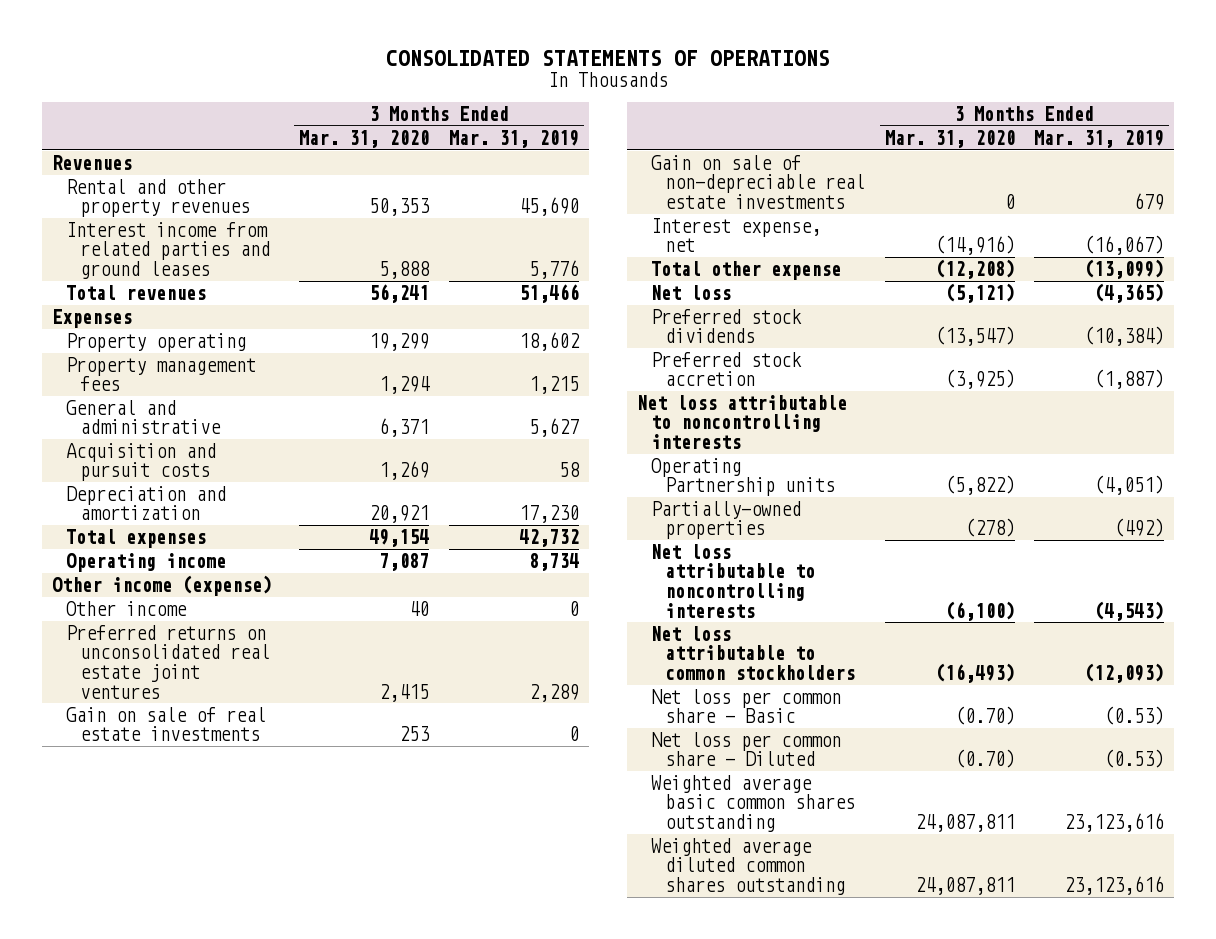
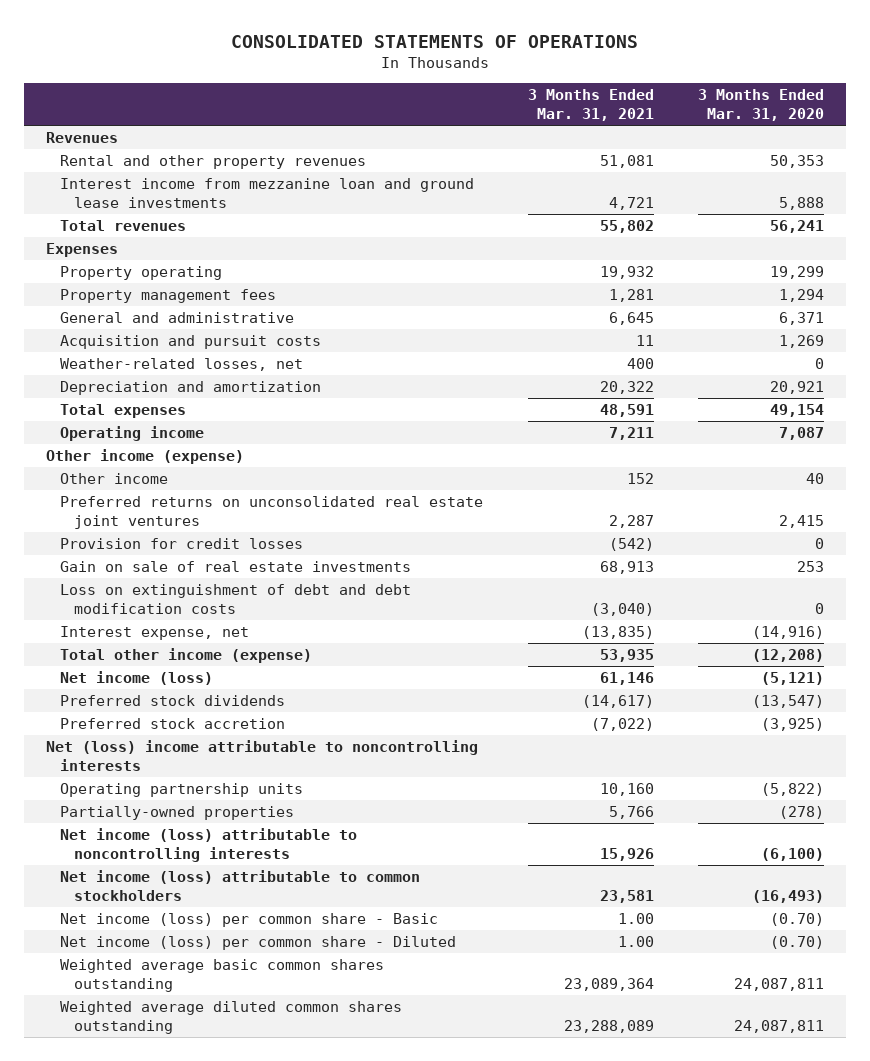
- | 3 Months Ended Mar. 31, 2020 | 3 Months Ended Mar. 31, 2019
+ | 3 Months Ended Mar. 31, 2021 | 3 Months Ended Mar. 31, 2020
- Interest income from related parties and ground leases | 5,888 | 5,776
+ Interest income from mezzanine loan and ground lease investments | 4,721 | 5,888
+ Weather-related losses, net | 400 | 0
+ Provision for credit losses | (542) | 0
- Gain on sale of non-depreciable real estate investments | 0 | 679
+ Loss on extinguishment of debt and debt modification costs | (3,040) | 0
- Total other expense | (12,208) | (13,099)
- Net loss | (5,121) | (4,365)
+ Total other income (expense) | 53,935 | (12,208)
+ Net income (loss) | 61,146 | (5,121)
- Net loss attributable to noncontrolling interests
- Operating Partnership units | (5,822) | (4,051)
+ Net (loss) income attributable to noncontrolling interests
+ Operating partnership units | 10,160 | (5,822)
- Net loss attributable to noncontrolling interests | (6,100) | (4,543)
- Net loss attributable to common stockholders | (16,493) | (12,093)
- Net loss per common share - Basic | (0.70) | (0.53)
- Net loss per common share - Diluted | (0.70) | (0.53)
+ Net income (loss) attributable to noncontrolling interests | 15,926 | (6,100)
+ Net income (loss) attributable to common stockholders | 23,581 | (16,493)
+ Net income (loss) per common share - Basic | 1.00 | (0.70)
+ Net income (loss) per common share - Diluted | 1.00 | (0.70)

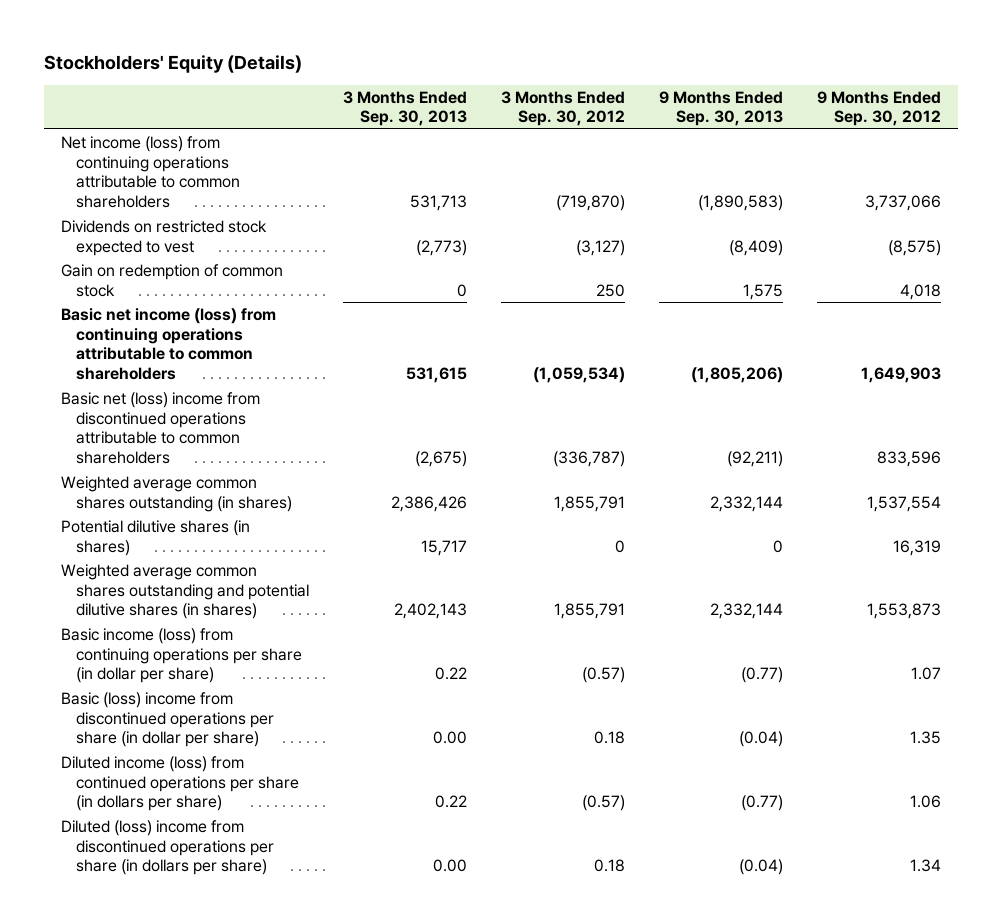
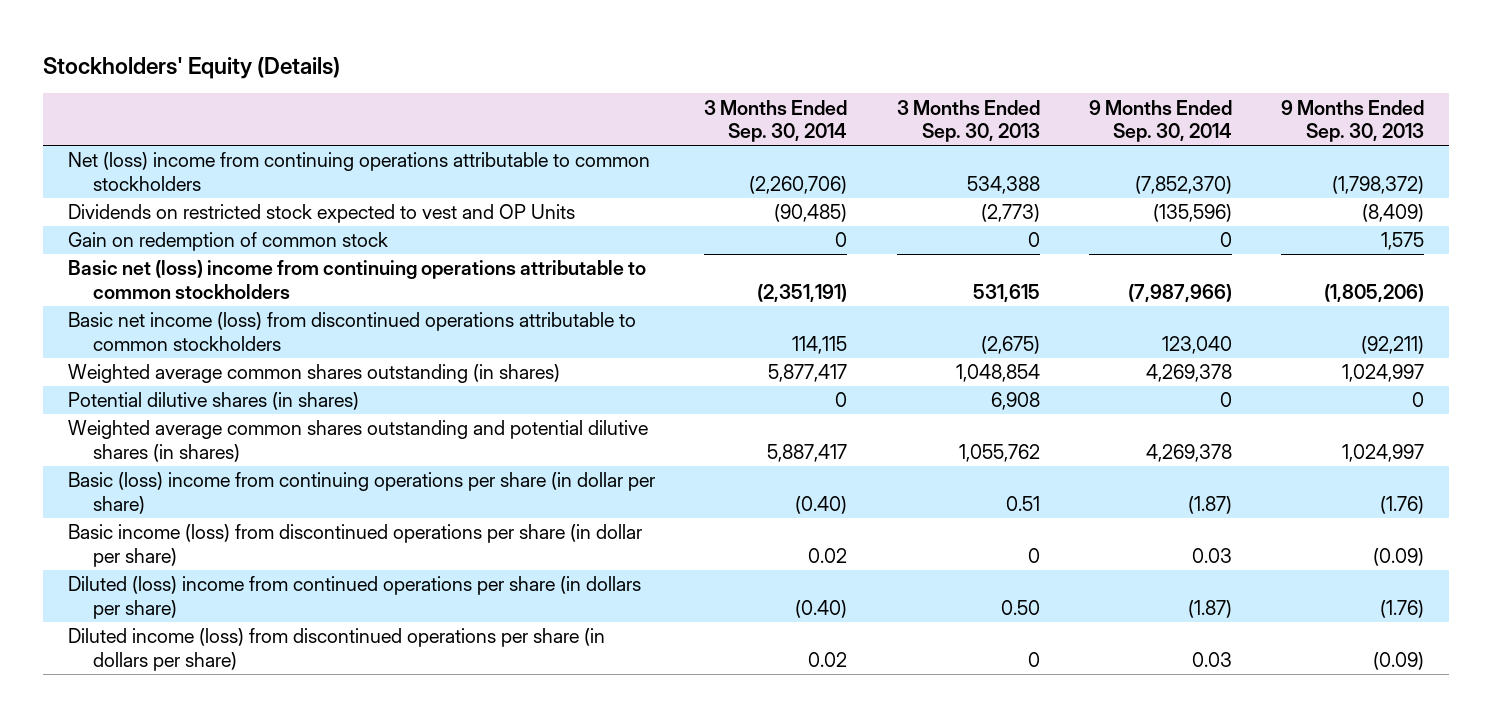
- | 3 Months Ended Sep. 30, 2013 | 3 Months Ended Sep. 30, 2012 | 9 Months Ended Sep. 30, 2013 | 9 Months Ended Sep. 30, 2012
+ | 3 Months Ended Sep. 30, 2014 | 3 Months Ended Sep. 30, 2013 | 9 Months Ended Sep. 30, 2014 | 9 Months Ended Sep. 30, 2013
- Net income (loss) from continuing operations attributable to common shareholders | 531,713 | (719,870) | (1,890,583) | 3,737,066
- Dividends on restricted stock expected to vest | (2,773) | (3,127) | (8,409) | (8,575)
+ Net (loss) income from continuing operations attributable to common stockholders | (2,260,706) | 534,388 | (7,852,370) | (1,798,372)
+ Dividends on restricted stock expected to vest and OP Units | (90,485) | (2,773) | (135,596) | (8,409)
- Basic net income (loss) from continuing operations attributable to common shareholders | 531,615 | (1,059,534) | (1,805,206) | 1,649,903
- Basic net (loss) income from discontinued operations attributable to common shareholders | (2,675) | (336,787) | (92,211) | 833,596
- Weighted average common shares outstanding (in shares) | 2,386,426 | 1,855,791 | 2,332,144 | 1,537,554
- Potential dilutive shares (in shares) | 15,717 | 0 | 0 | 16,319
- Weighted average common shares outstanding and potential dilutive shares (in shares) | 2,402,143 | 1,855,791 | 2,332,144 | 1,553,873
- Basic income (loss) from continuing operations per share (in dollar per share) | 0.22 | (0.57) | (0.77) | 1.07
- Basic (loss) income from discontinued operations per share (in dollar per share) | 0.00 | 0.18 | (0.04) | 1.35
- Diluted income (loss) from continued operations per share (in dollars per share) | 0.22 | (0.57) | (0.77) | 1.06
- Diluted (loss) income from discontinued operations per share (in dollars per share) | 0.00 | 0.18 | (0.04) | 1.34
+ Basic net (loss) income from continuing operations attributable to common stockholders | (2,351,191) | 531,615 | (7,987,966) | (1,805,206)
+ Basic net income (loss) from discontinued operations attributable to common stockholders | 114,115 | (2,675) | 123,040 | (92,211)
+ Weighted average common shares outstanding (in shares) | 5,877,417 | 1,048,854 | 4,269,378 | 1,024,997
+ Potential dilutive shares (in shares) | 0 | 6,908 | 0 | 0
+ Weighted average common shares outstanding and potential dilutive shares (in shares) | 5,887,417 | 1,055,762 | 4,269,378 | 1,024,997
+ Basic (loss) income from continuing operations per share (in dollar per share) | (0.40) | 0.51 | (1.87) | (1.76)
+ Basic income (loss) from discontinued operations per share (in dollar per share) | 0.02 | 0 | 0.03 | (0.09)
+ Diluted (loss) income from continued operations per share (in dollars per share) | (0.40) | 0.50 | (1.87) | (1.76)
+ Diluted income (loss) from discontinued operations per share (in dollars per share) | 0.02 | 0 | 0.03 | (0.09)

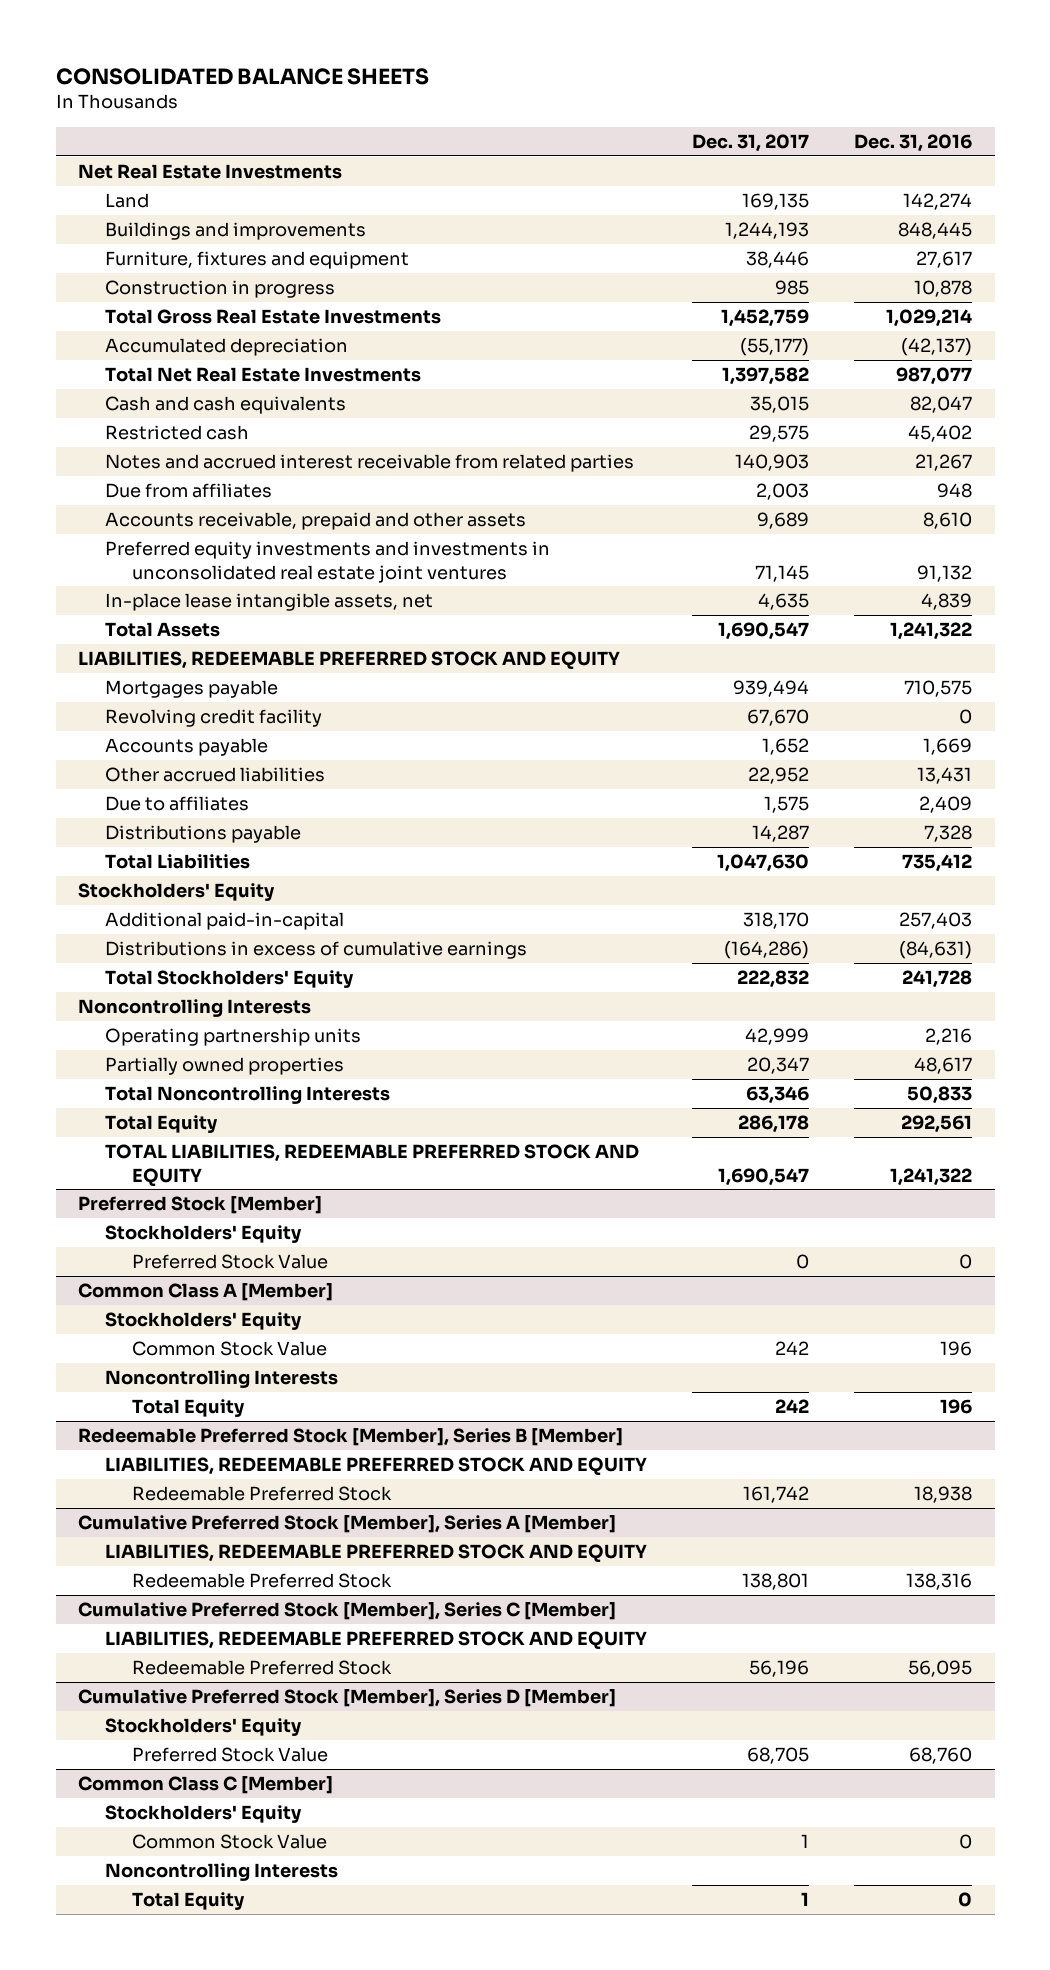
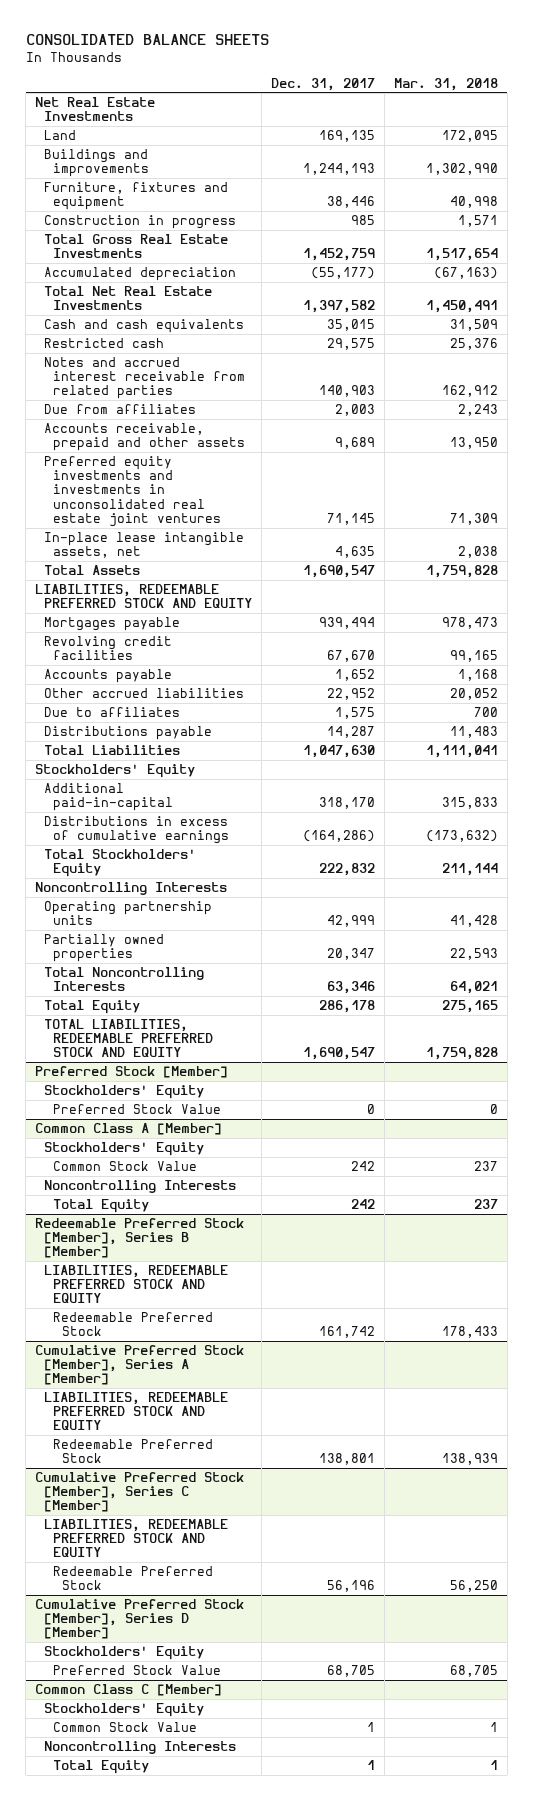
- | Dec. 31, 2017 | Dec. 31, 2016
+ | Dec. 31, 2017 | Mar. 31, 2018
- Revolving credit facility | 67,670 | 0
+ Revolving credit facilities | 67,670 | 99,165

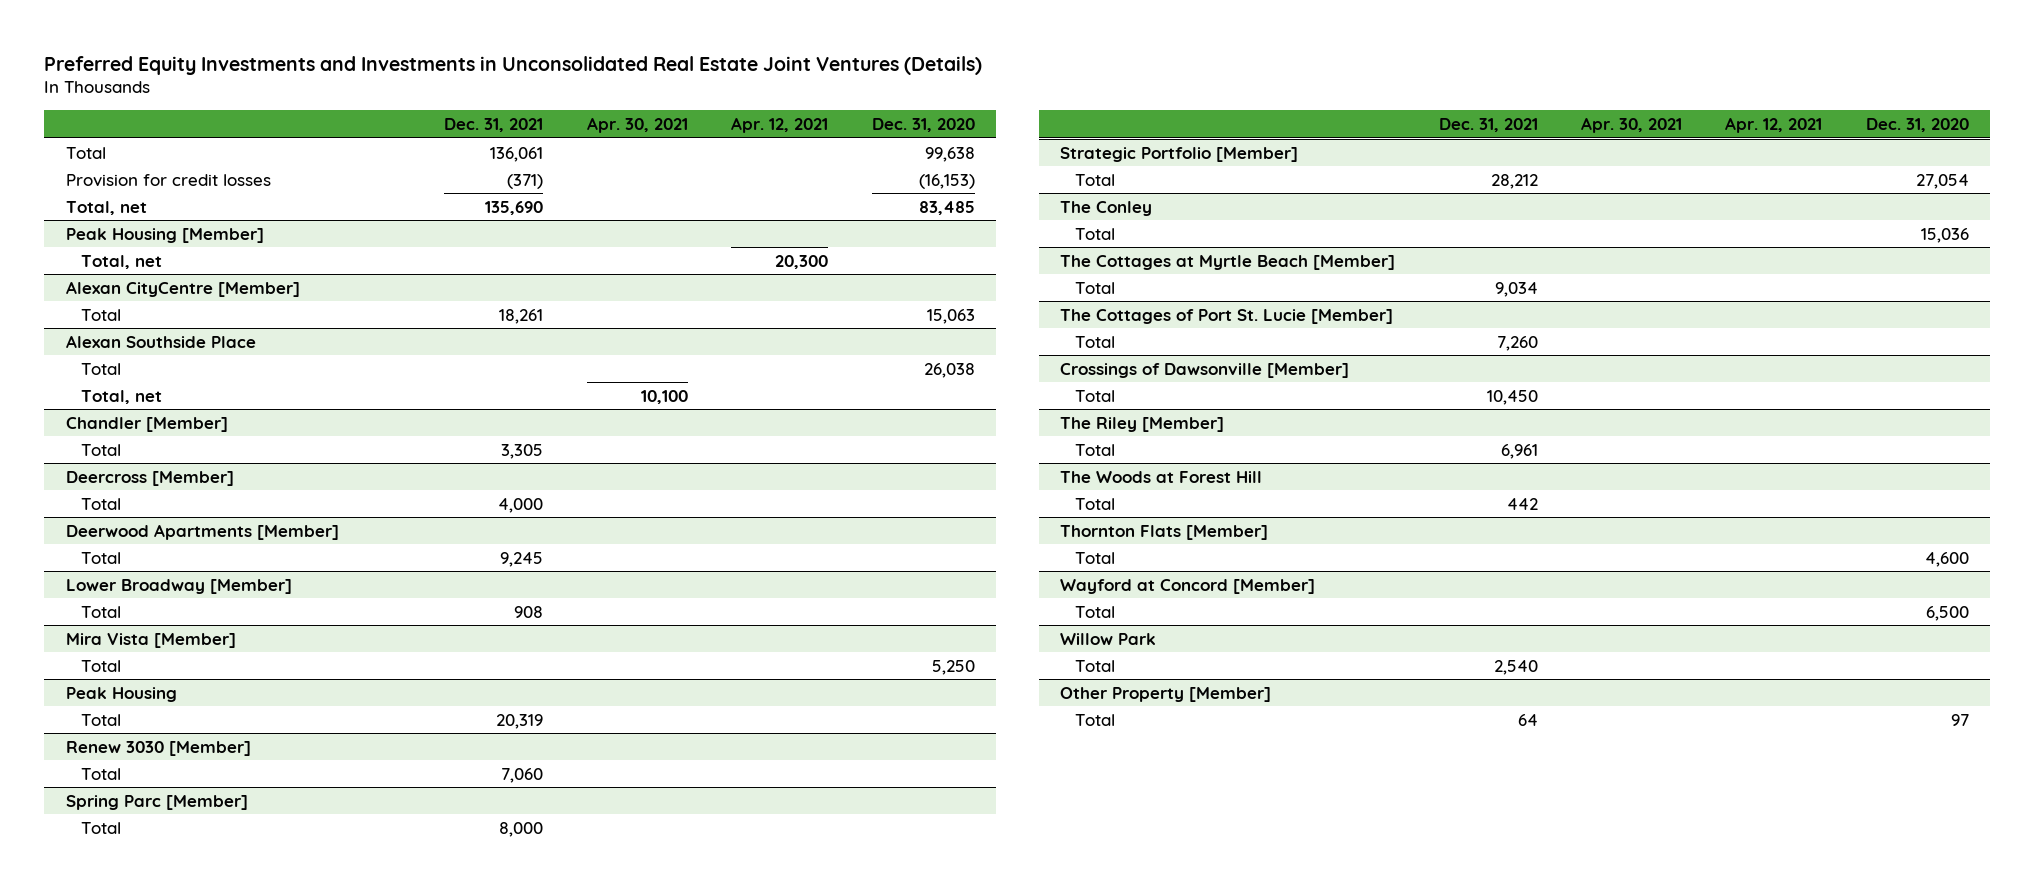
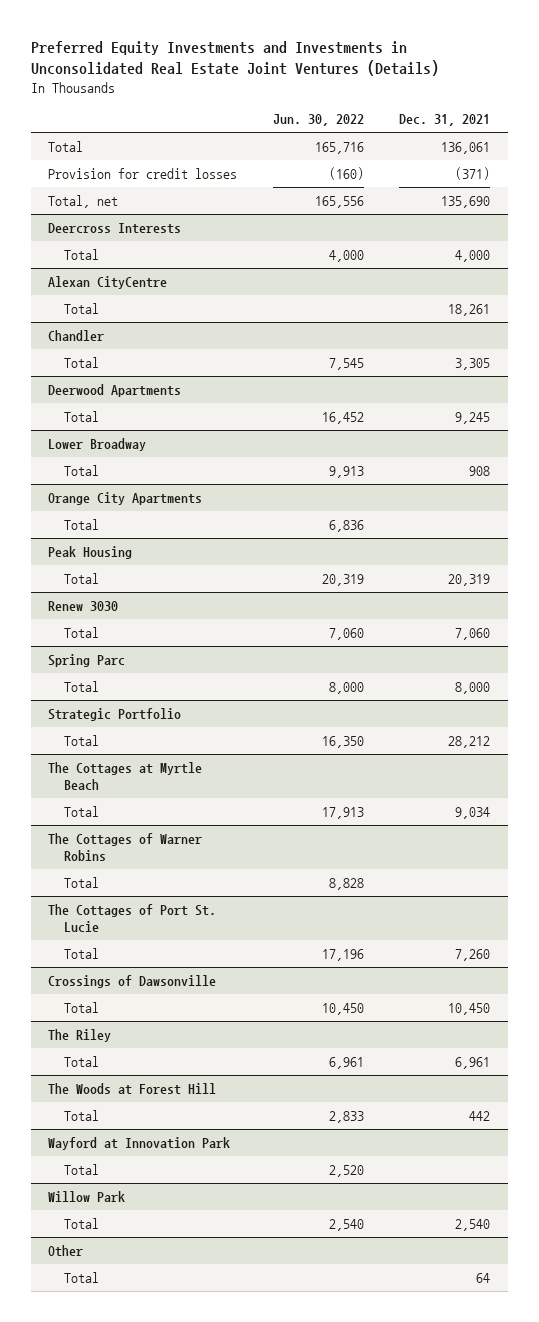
- | Dec. 31, 2021 | Apr. 30, 2021 | Apr. 12, 2021 | Dec. 31, 2020
+ | Jun. 30, 2022 | Dec. 31, 2021
- Peak Housing [Member]
- Total, net | | | 20,300 |
- Alexan CityCentre [Member]
+ Deercross Interests
+ Total | 4,000 | 4,000
+ Alexan CityCentre
- Alexan Southside Place
- Total | | | | 26,038
- Total, net | | 10,100 | |
- Chandler [Member]
+ Chandler
- Deercross [Member]
- Total | 4,000 | | |
- Deerwood Apartments [Member]
+ Deerwood Apartments
- Lower Broadway [Member]
+ Lower Broadway
- Mira Vista [Member]
+ Orange City Apartments
- Renew 3030 [Member]
+ Renew 3030
- Spring Parc [Member]
+ Spring Parc
- Strategic Portfolio [Member]
+ Strategic Portfolio
- The Conley
- Total | | | | 15,036
- The Cottages at Myrtle Beach [Member]
+ The Cottages at Myrtle Beach
- The Cottages of Port St. Lucie [Member]
+ The Cottages of Warner Robins
+ Total | 8,828 |
+ The Cottages of Port St. Lucie
- Crossings of Dawsonville [Member]
+ Crossings of Dawsonville
- The Riley [Member]
+ The Riley
- Thornton Flats [Member]
- Total | | | | 4,600
- Wayford at Concord [Member]
+ Wayford at Innovation Park
- Other Property [Member]
+ Other

